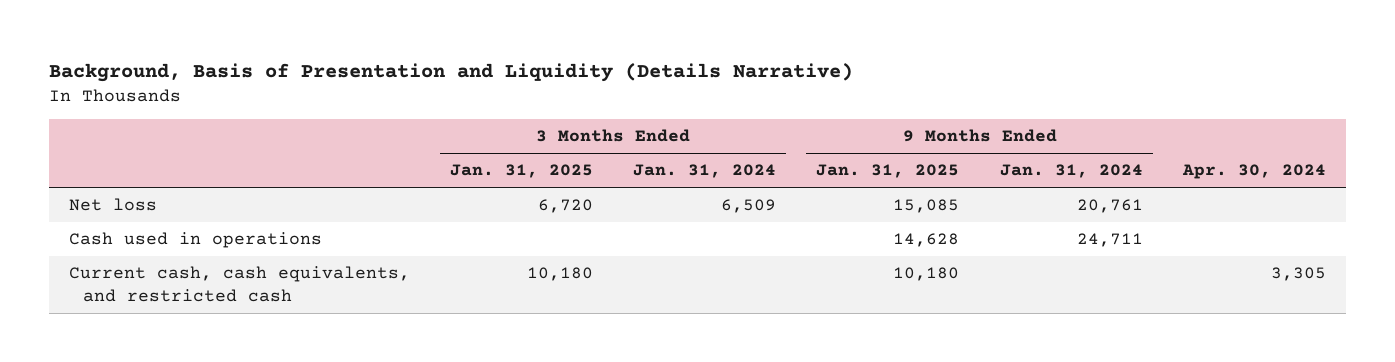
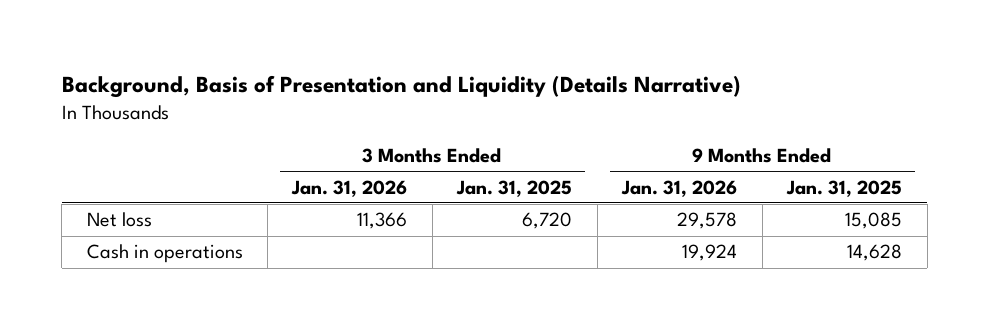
- | 3 Months Ended Jan. 31, 2025 | 3 Months Ended Jan. 31, 2024 | 9 Months Ended Jan. 31, 2025 | 9 Months Ended Jan. 31, 2024 | Apr. 30, 2024
+ | 3 Months Ended Jan. 31, 2026 | 3 Months Ended Jan. 31, 2025 | 9 Months Ended Jan. 31, 2026 | 9 Months Ended Jan. 31, 2025
- Cash used in operations | | | 14,628 | 24,711 |
- Current cash, cash equivalents, and restricted cash | 10,180 | | 10,180 | | 3,305
+ Cash in operations | | | 19,924 | 14,628

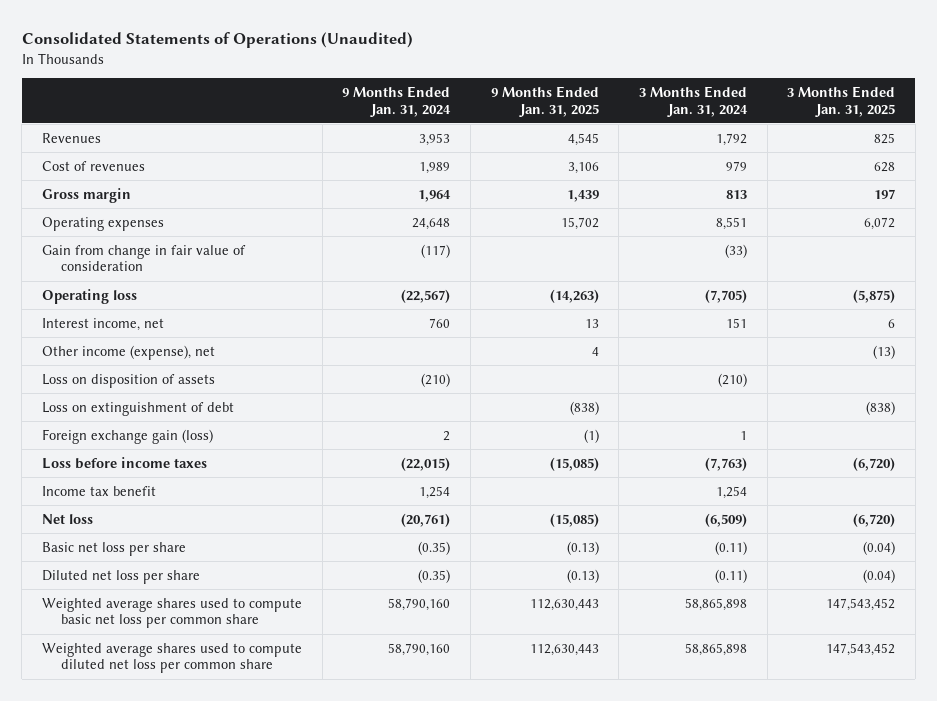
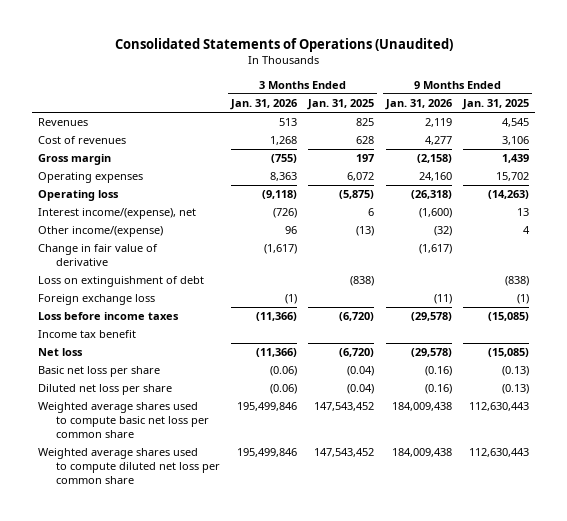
- | 9 Months Ended Jan. 31, 2024 | 9 Months Ended Jan. 31, 2025 | 3 Months Ended Jan. 31, 2024 | 3 Months Ended Jan. 31, 2025
+ | 3 Months Ended Jan. 31, 2026 | 3 Months Ended Jan. 31, 2025 | 9 Months Ended Jan. 31, 2026 | 9 Months Ended Jan. 31, 2025
- Gain from change in fair value of consideration | (117) | | (33) |
- Interest income, net | 760 | 13 | 151 | 6
- Other income (expense), net | | 4 | | (13)
- Loss on disposition of assets | (210) | | (210) |
+ Interest income/(expense), net | (726) | 6 | (1,600) | 13
+ Other income/(expense) | 96 | (13) | (32) | 4
+ Change in fair value of derivative | (1,617) | | (1,617) |
- Foreign exchange gain (loss) | 2 | (1) | 1 |
+ Foreign exchange loss | (1) | | (11) | (1)

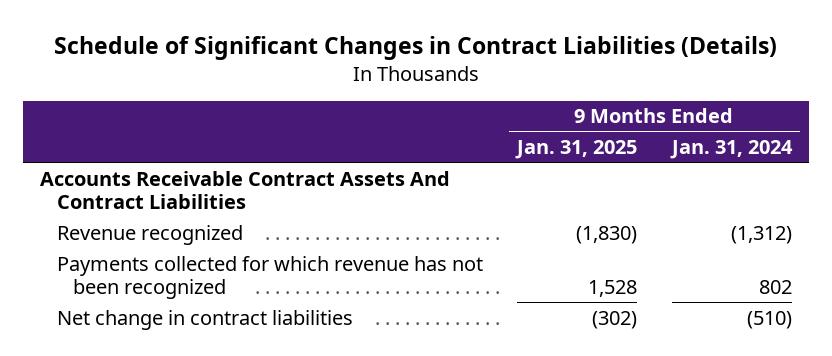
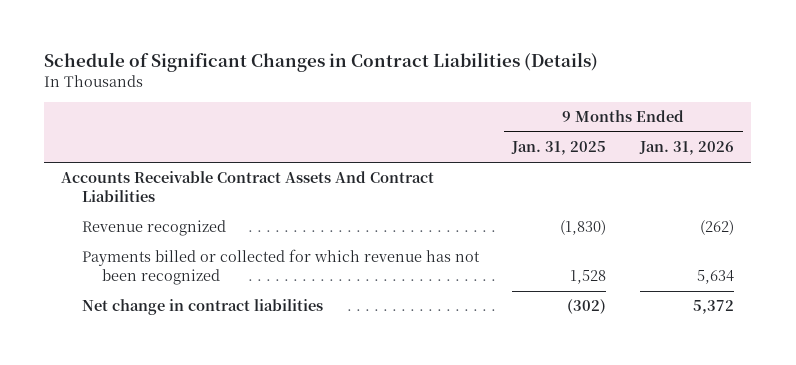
- | 9 Months Ended Jan. 31, 2025 | 9 Months Ended Jan. 31, 2024
+ | 9 Months Ended Jan. 31, 2025 | 9 Months Ended Jan. 31, 2026
- Payments collected for which revenue has not been recognized | 1,528 | 802
+ Payments billed or collected for which revenue has not been recognized | 1,528 | 5,634

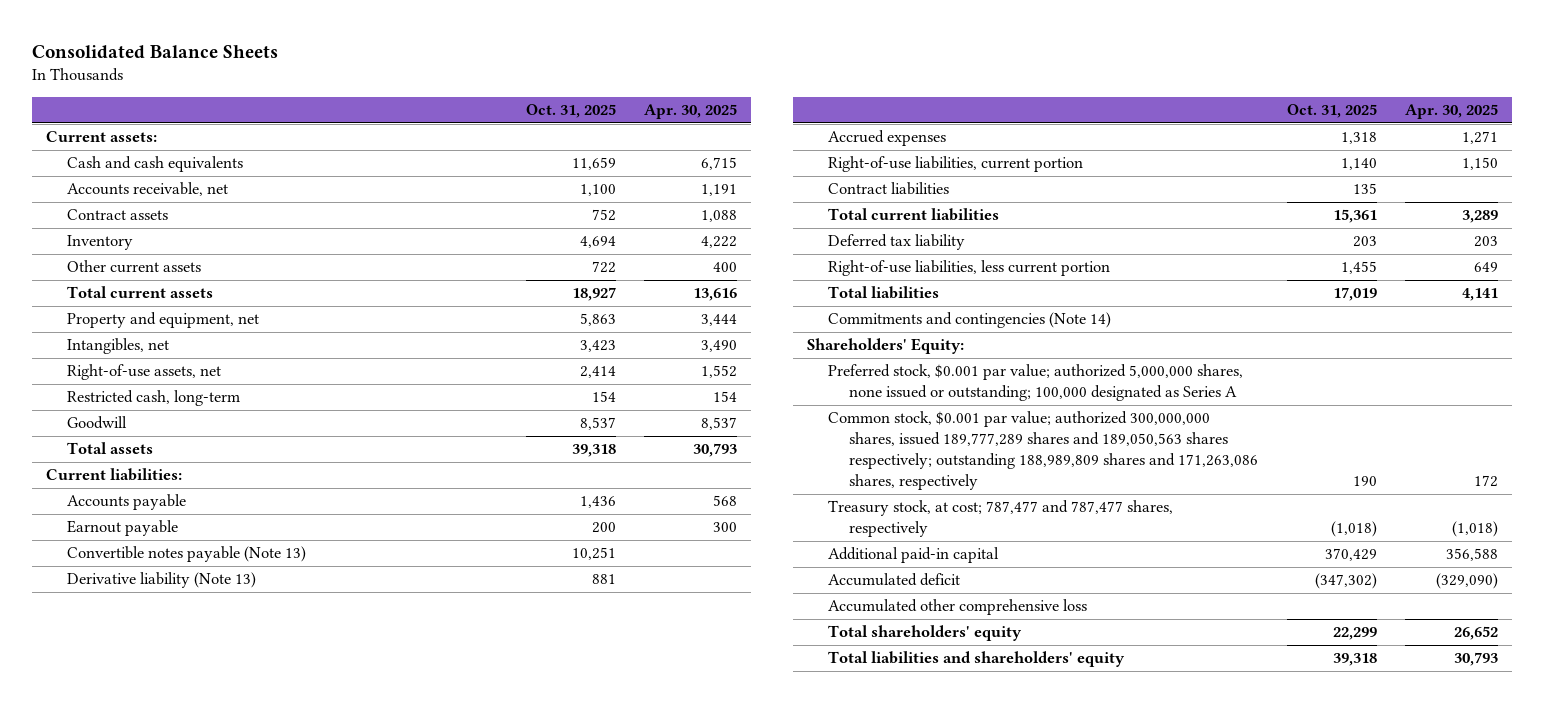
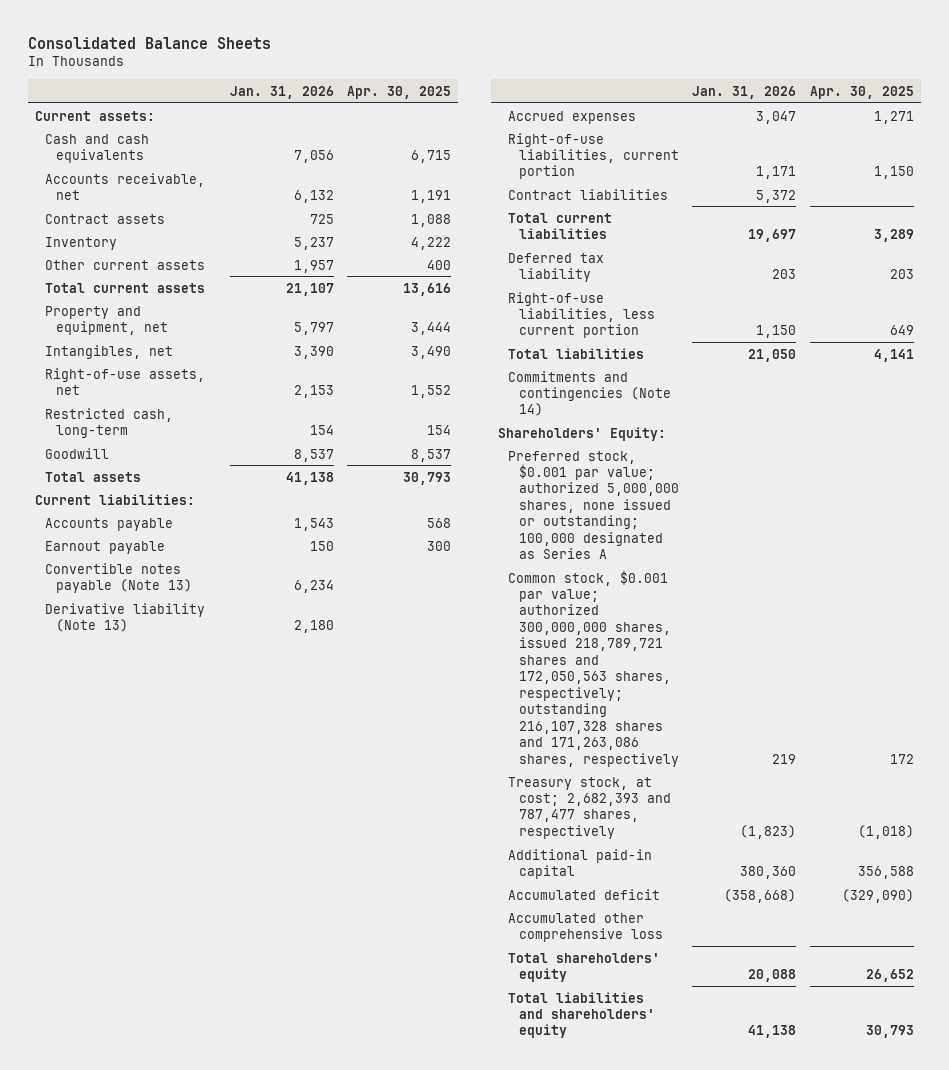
- | Oct. 31, 2025 | Apr. 30, 2025
+ | Jan. 31, 2026 | Apr. 30, 2025
- Common stock, $0.001 par value; authorized 300,000,000 shares, issued 189,777,289 shares and 189,050,563 shares respectively; outstanding 188,989,809 shares and 171,263,086 shares, respectively | 190 | 172
- Treasury stock, at cost; 787,477 and 787,477 shares, respectively | (1,018) | (1,018)
+ Common stock, $0.001 par value; authorized 300,000,000 shares, issued 218,789,721 shares and 172,050,563 shares, respectively; outstanding 216,107,328 shares and 171,263,086 shares, respectively | 219 | 172
+ Treasury stock, at cost; 2,682,393 and 787,477 shares, respectively | (1,823) | (1,018)

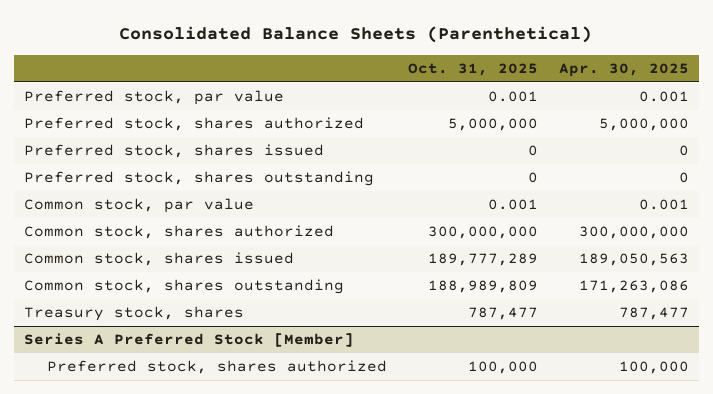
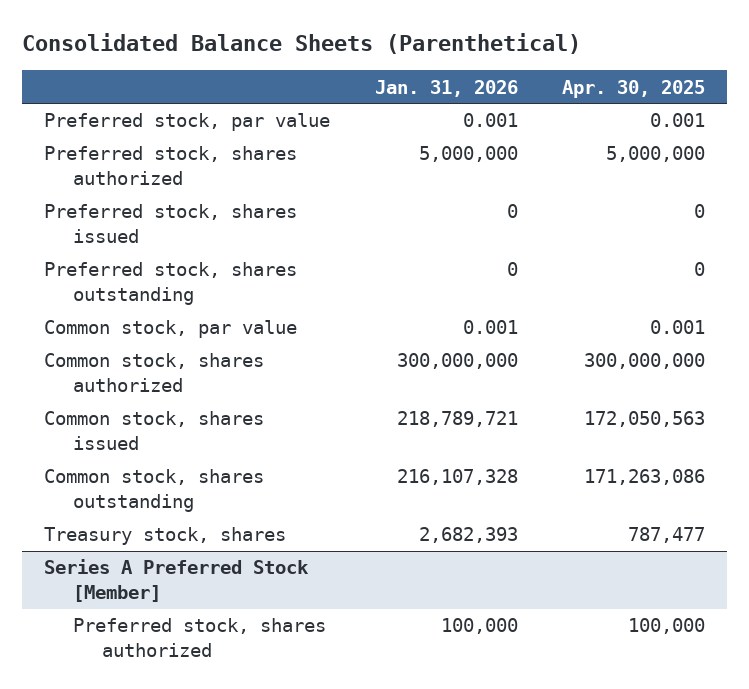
- | Oct. 31, 2025 | Apr. 30, 2025
+ | Jan. 31, 2026 | Apr. 30, 2025
- Common stock, shares issued | 189,777,289 | 189,050,563
+ Common stock, shares issued | 218,789,721 | 172,050,563

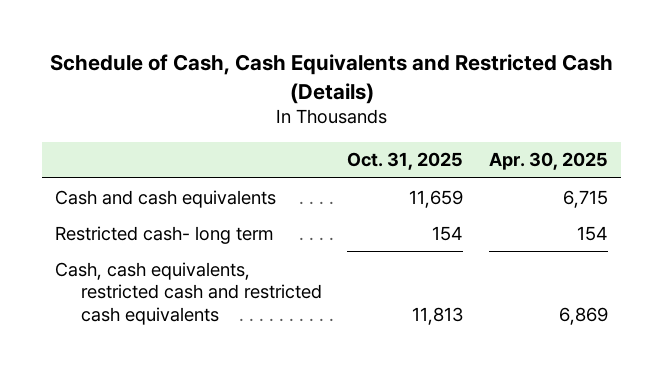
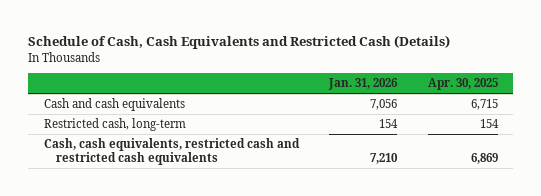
- | Oct. 31, 2025 | Apr. 30, 2025
+ | Jan. 31, 2026 | Apr. 30, 2025
- Restricted cash- long term | 154 | 154
+ Restricted cash, long-term | 154 | 154

